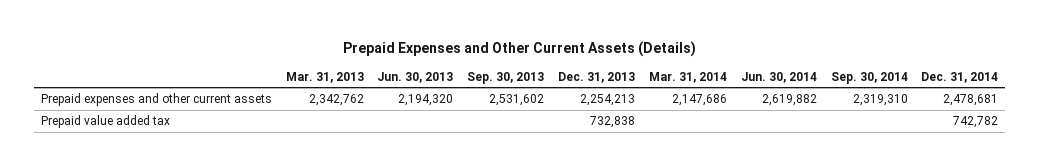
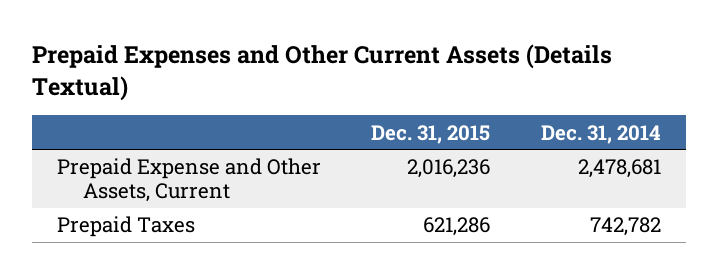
- Prepaid Expenses and Other Current Assets (Details)
+ Prepaid Expenses and Other Current Assets (Details Textual)
- | Mar. 31, 2013 | Jun. 30, 2013 | Sep. 30, 2013 | Dec. 31, 2013 | Mar. 31, 2014 | Jun. 30, 2014 | Sep. 30, 2014 | Dec. 31, 2014
+ | Dec. 31, 2015 | Dec. 31, 2014
- Prepaid expenses and other current assets | 2,342,762 | 2,194,320 | 2,531,602 | 2,254,213 | 2,147,686 | 2,619,882 | 2,319,310 | 2,478,681
- Prepaid value added tax | | | | 732,838 | | | | 742,782
+ Prepaid Expense and Other Assets, Current | 2,016,236 | 2,478,681
+ Prepaid Taxes | 621,286 | 742,782

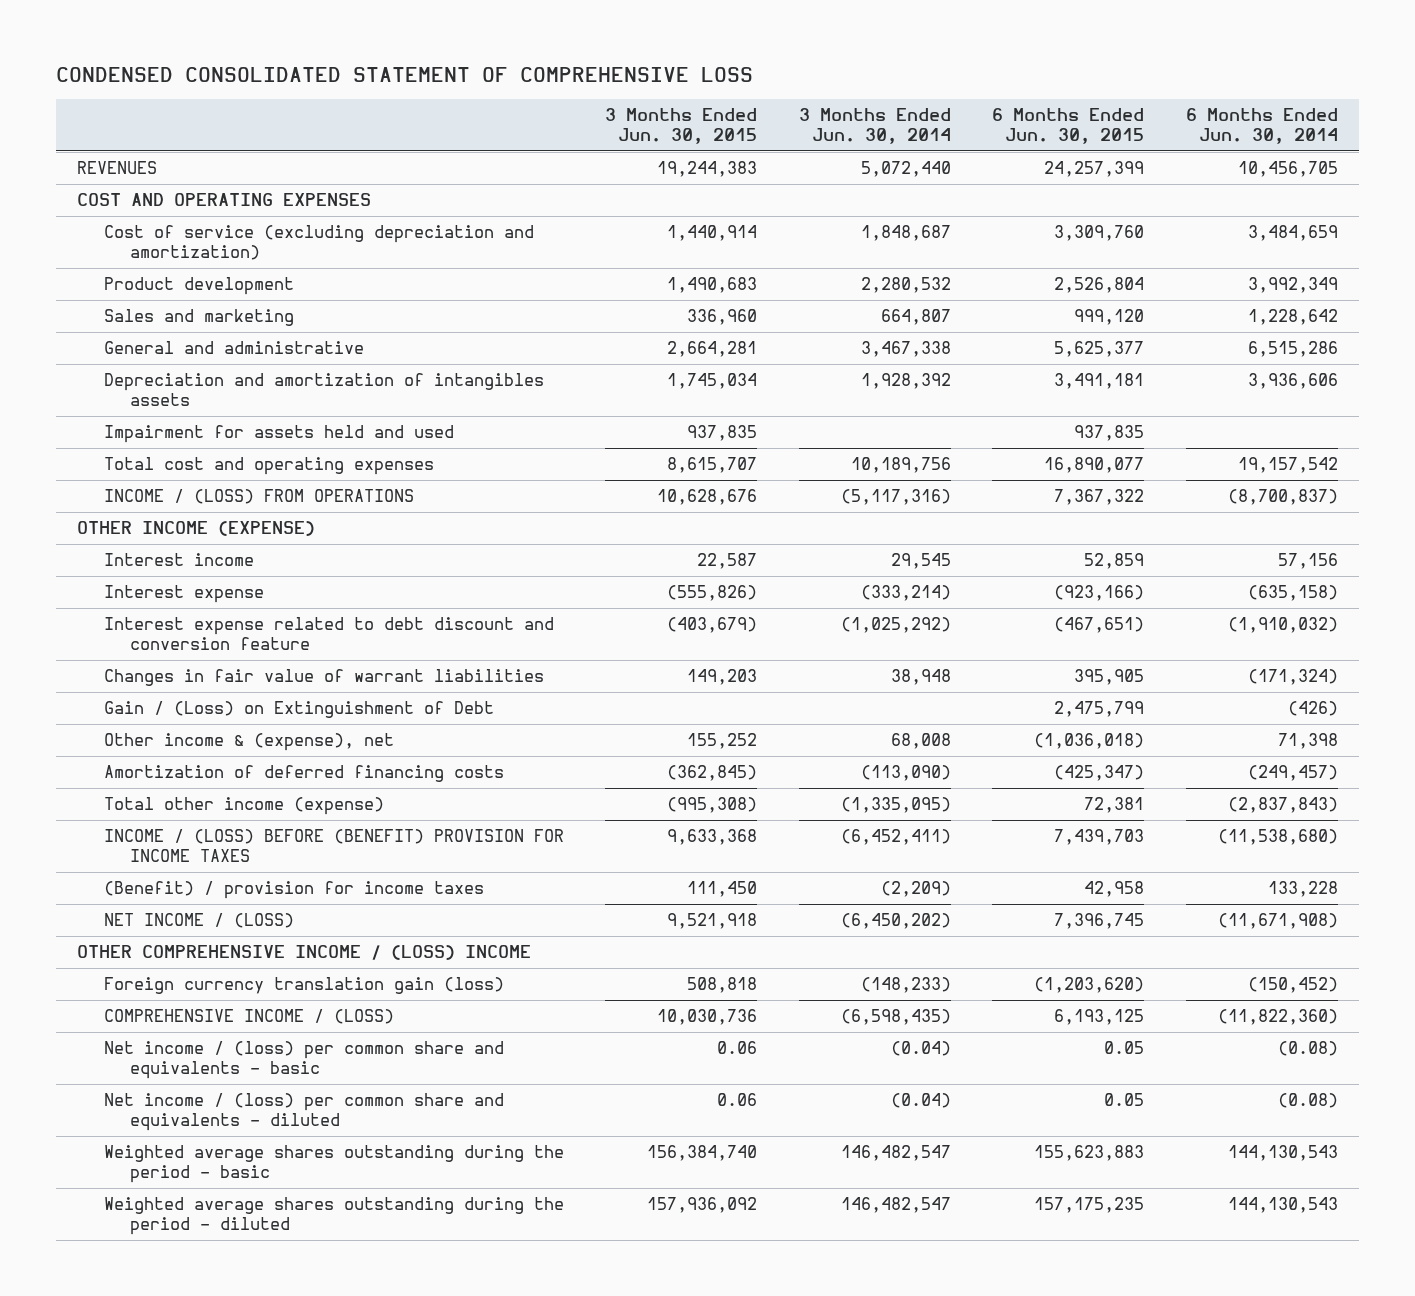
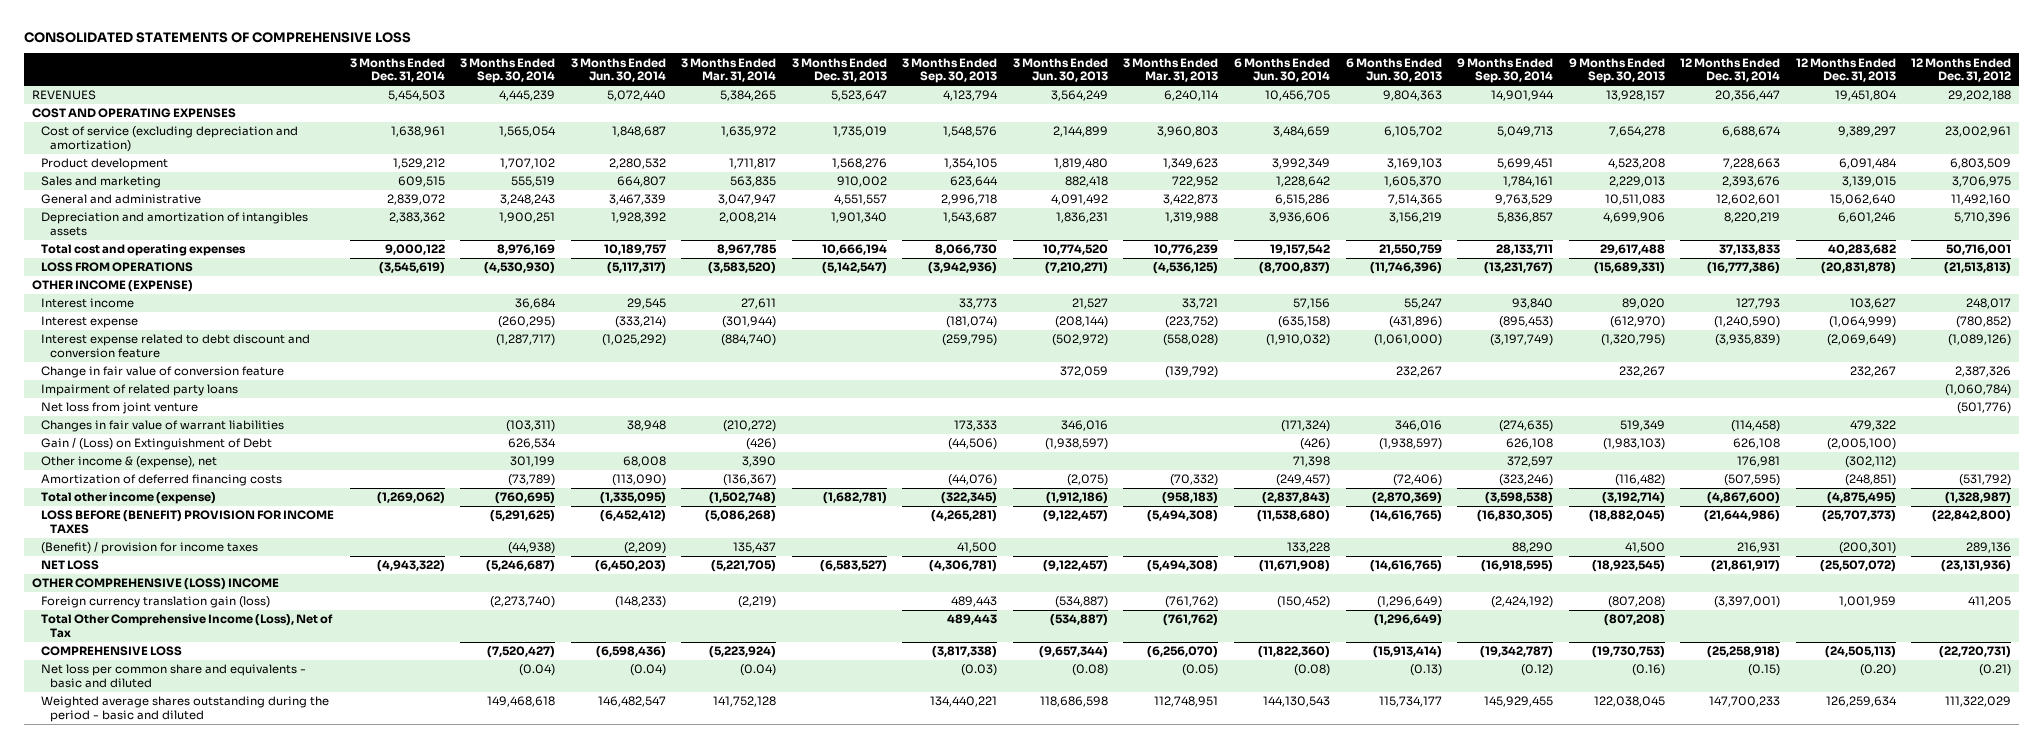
- CONDENSED CONSOLIDATED STATEMENT OF COMPREHENSIVE LOSS
+ CONSOLIDATED STATEMENTS OF COMPREHENSIVE LOSS
- | 3 Months Ended Jun. 30, 2015 | 3 Months Ended Jun. 30, 2014 | 6 Months Ended Jun. 30, 2015 | 6 Months Ended Jun. 30, 2014
+ | 3 Months Ended Dec. 31, 2014 | 3 Months Ended Sep. 30, 2014 | 3 Months Ended Jun. 30, 2014 | 3 Months Ended Mar. 31, 2014 | 3 Months Ended Dec. 31, 2013 | 3 Months Ended Sep. 30, 2013 | 3 Months Ended Jun. 30, 2013 | 3 Months Ended Mar. 31, 2013 | 6 Months Ended Jun. 30, 2014 | 6 Months Ended Jun. 30, 2013 | 9 Months Ended Sep. 30, 2014 | 9 Months Ended Sep. 30, 2013 | 12 Months Ended Dec. 31, 2014 | 12 Months Ended Dec. 31, 2013 | 12 Months Ended Dec. 31, 2012
- General and administrative | 2,664,281 | 3,467,338 | 5,625,377 | 6,515,286
+ General and administrative | 2,839,072 | 3,248,243 | 3,467,339 | 3,047,947 | 4,551,557 | 2,996,718 | 4,091,492 | 3,422,873 | 6,515,286 | 7,514,365 | 9,763,529 | 10,511,083 | 12,602,601 | 15,062,640 | 11,492,160
- Impairment for assets held and used | 937,835 | | 937,835 |
- Total cost and operating expenses | 8,615,707 | 10,189,756 | 16,890,077 | 19,157,542
- INCOME / (LOSS) FROM OPERATIONS | 10,628,676 | (5,117,316) | 7,367,322 | (8,700,837)
+ Total cost and operating expenses | 9,000,122 | 8,976,169 | 10,189,757 | 8,967,785 | 10,666,194 | 8,066,730 | 10,774,520 | 10,776,239 | 19,157,542 | 21,550,759 | 28,133,711 | 29,617,488 | 37,133,833 | 40,283,682 | 50,716,001
+ LOSS FROM OPERATIONS | (3,545,619) | (4,530,930) | (5,117,317) | (3,583,520) | (5,142,547) | (3,942,936) | (7,210,271) | (4,536,125) | (8,700,837) | (11,746,396) | (13,231,767) | (15,689,331) | (16,777,386) | (20,831,878) | (21,513,813)
+ Change in fair value of conversion feature | | | | | | | 372,059 | (139,792) | | 232,267 | | 232,267 | | 232,267 | 2,387,326
+ Impairment of related party loans | | | | | | | | | | | | | | | (1,060,784)
+ Net loss from joint venture | | | | | | | | | | | | | | | (501,776)
- INCOME / (LOSS) BEFORE (BENEFIT) PROVISION FOR INCOME TAXES | 9,633,368 | (6,452,411) | 7,439,703 | (11,538,680)
+ LOSS BEFORE (BENEFIT) PROVISION FOR INCOME TAXES | | (5,291,625) | (6,452,412) | (5,086,268) | | (4,265,281) | (9,122,457) | (5,494,308) | (11,538,680) | (14,616,765) | (16,830,305) | (18,882,045) | (21,644,986) | (25,707,373) | (22,842,800)
- NET INCOME / (LOSS) | 9,521,918 | (6,450,202) | 7,396,745 | (11,671,908)
- OTHER COMPREHENSIVE INCOME / (LOSS) INCOME
+ NET LOSS | (4,943,322) | (5,246,687) | (6,450,203) | (5,221,705) | (6,583,527) | (4,306,781) | (9,122,457) | (5,494,308) | (11,671,908) | (14,616,765) | (16,918,595) | (18,923,545) | (21,861,917) | (25,507,072) | (23,131,936)
+ OTHER COMPREHENSIVE (LOSS) INCOME
- COMPREHENSIVE INCOME / (LOSS) | 10,030,736 | (6,598,435) | 6,193,125 | (11,822,360)
- Net income / (loss) per common share and equivalents - basic | 0.06 | (0.04) | 0.05 | (0.08)
- Net income / (loss) per common share and equivalents - diluted | 0.06 | (0.04) | 0.05 | (0.08)
- Weighted average shares outstanding during the period - basic | 156,384,740 | 146,482,547 | 155,623,883 | 144,130,543
- Weighted average shares outstanding during the period - diluted | 157,936,092 | 146,482,547 | 157,175,235 | 144,130,543
+ Total Other Comprehensive Income (Loss), Net of Tax | | | | | | 489,443 | (534,887) | (761,762) | | (1,296,649) | | (807,208) | | |
+ COMPREHENSIVE LOSS | | (7,520,427) | (6,598,436) | (5,223,924) | | (3,817,338) | (9,657,344) | (6,256,070) | (11,822,360) | (15,913,414) | (19,342,787) | (19,730,753) | (25,258,918) | (24,505,113) | (22,720,731)
+ Net loss per common share and equivalents - basic and diluted | | (0.04) | (0.04) | (0.04) | | (0.03) | (0.08) | (0.05) | (0.08) | (0.13) | (0.12) | (0.16) | (0.15) | (0.20) | (0.21)
+ Weighted average shares outstanding during the period - basic and diluted | | 149,468,618 | 146,482,547 | 141,752,128 | | 134,440,221 | 118,686,598 | 112,748,951 | 144,130,543 | 115,734,177 | 145,929,455 | 122,038,045 | 147,700,233 | 126,259,634 | 111,322,029

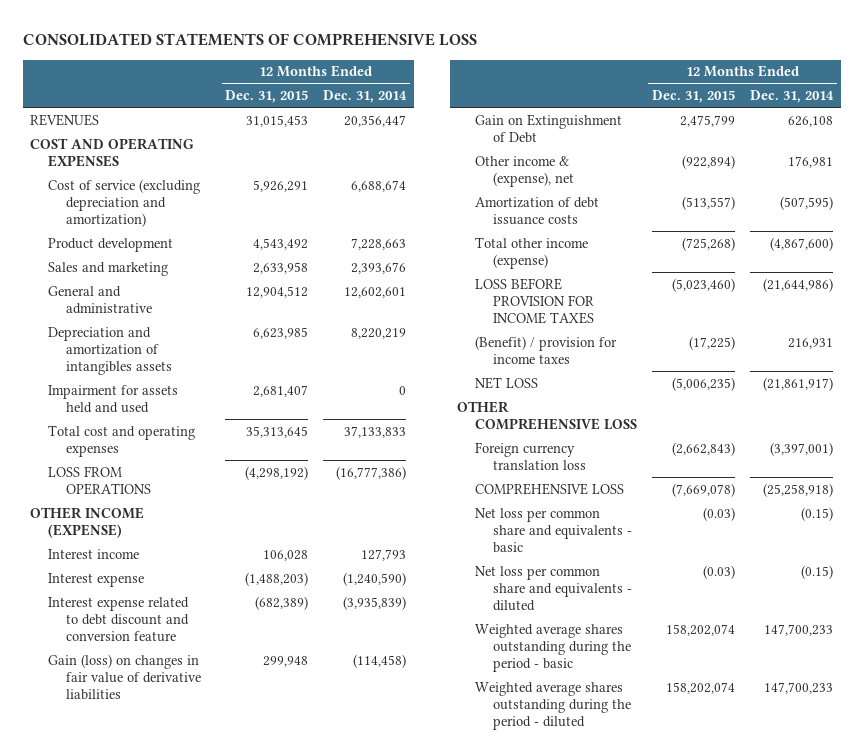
- | 3 Months Ended Dec. 31, 2014 | 3 Months Ended Sep. 30, 2014 | 3 Months Ended Jun. 30, 2014 | 3 Months Ended Mar. 31, 2014 | 3 Months Ended Dec. 31, 2013 | 3 Months Ended Sep. 30, 2013 | 3 Months Ended Jun. 30, 2013 | 3 Months Ended Mar. 31, 2013 | 6 Months Ended Jun. 30, 2014 | 6 Months Ended Jun. 30, 2013 | 9 Months Ended Sep. 30, 2014 | 9 Months Ended Sep. 30, 2013 | 12 Months Ended Dec. 31, 2014 | 12 Months Ended Dec. 31, 2013 | 12 Months Ended Dec. 31, 2012
+ | 12 Months Ended Dec. 31, 2015 | 12 Months Ended Dec. 31, 2014
+ Impairment for assets held and used | 2,681,407 | 0
- Change in fair value of conversion feature | | | | | | | 372,059 | (139,792) | | 232,267 | | 232,267 | | 232,267 | 2,387,326
- Impairment of related party loans | | | | | | | | | | | | | | | (1,060,784)
- Net loss from joint venture | | | | | | | | | | | | | | | (501,776)
- Changes in fair value of warrant liabilities | | (103,311) | 38,948 | (210,272) | | 173,333 | 346,016 | | (171,324) | 346,016 | (274,635) | 519,349 | (114,458) | 479,322 |
- Gain / (Loss) on Extinguishment of Debt | | 626,534 | | (426) | | (44,506) | (1,938,597) | | (426) | (1,938,597) | 626,108 | (1,983,103) | 626,108 | (2,005,100) |
+ Gain (loss) on changes in fair value of derivative liabilities | 299,948 | (114,458)
+ Gain on Extinguishment of Debt | 2,475,799 | 626,108
- Amortization of deferred financing costs | | (73,789) | (113,090) | (136,367) | | (44,076) | (2,075) | (70,332) | (249,457) | (72,406) | (323,246) | (116,482) | (507,595) | (248,851) | (531,792)
+ Amortization of debt issuance costs | (513,557) | (507,595)
- LOSS BEFORE (BENEFIT) PROVISION FOR INCOME TAXES | | (5,291,625) | (6,452,412) | (5,086,268) | | (4,265,281) | (9,122,457) | (5,494,308) | (11,538,680) | (14,616,765) | (16,830,305) | (18,882,045) | (21,644,986) | (25,707,373) | (22,842,800)
+ LOSS BEFORE PROVISION FOR INCOME TAXES | (5,023,460) | (21,644,986)
- OTHER COMPREHENSIVE (LOSS) INCOME
- Foreign currency translation gain (loss) | | (2,273,740) | (148,233) | (2,219) | | 489,443 | (534,887) | (761,762) | (150,452) | (1,296,649) | (2,424,192) | (807,208) | (3,397,001) | 1,001,959 | 411,205
- Total Other Comprehensive Income (Loss), Net of Tax | | | | | | 489,443 | (534,887) | (761,762) | | (1,296,649) | | (807,208) | | |
+ OTHER COMPREHENSIVE LOSS
+ Foreign currency translation loss | (2,662,843) | (3,397,001)
- Net loss per common share and equivalents - basic and diluted | | (0.04) | (0.04) | (0.04) | | (0.03) | (0.08) | (0.05) | (0.08) | (0.13) | (0.12) | (0.16) | (0.15) | (0.20) | (0.21)
- Weighted average shares outstanding during the period - basic and diluted | | 149,468,618 | 146,482,547 | 141,752,128 | | 134,440,221 | 118,686,598 | 112,748,951 | 144,130,543 | 115,734,177 | 145,929,455 | 122,038,045 | 147,700,233 | 126,259,634 | 111,322,029
+ Net loss per common share and equivalents - basic | (0.03) | (0.15)
+ Net loss per common share and equivalents - diluted | (0.03) | (0.15)
+ Weighted average shares outstanding during the period - basic | 158,202,074 | 147,700,233
+ Weighted average shares outstanding during the period - diluted | 158,202,074 | 147,700,233

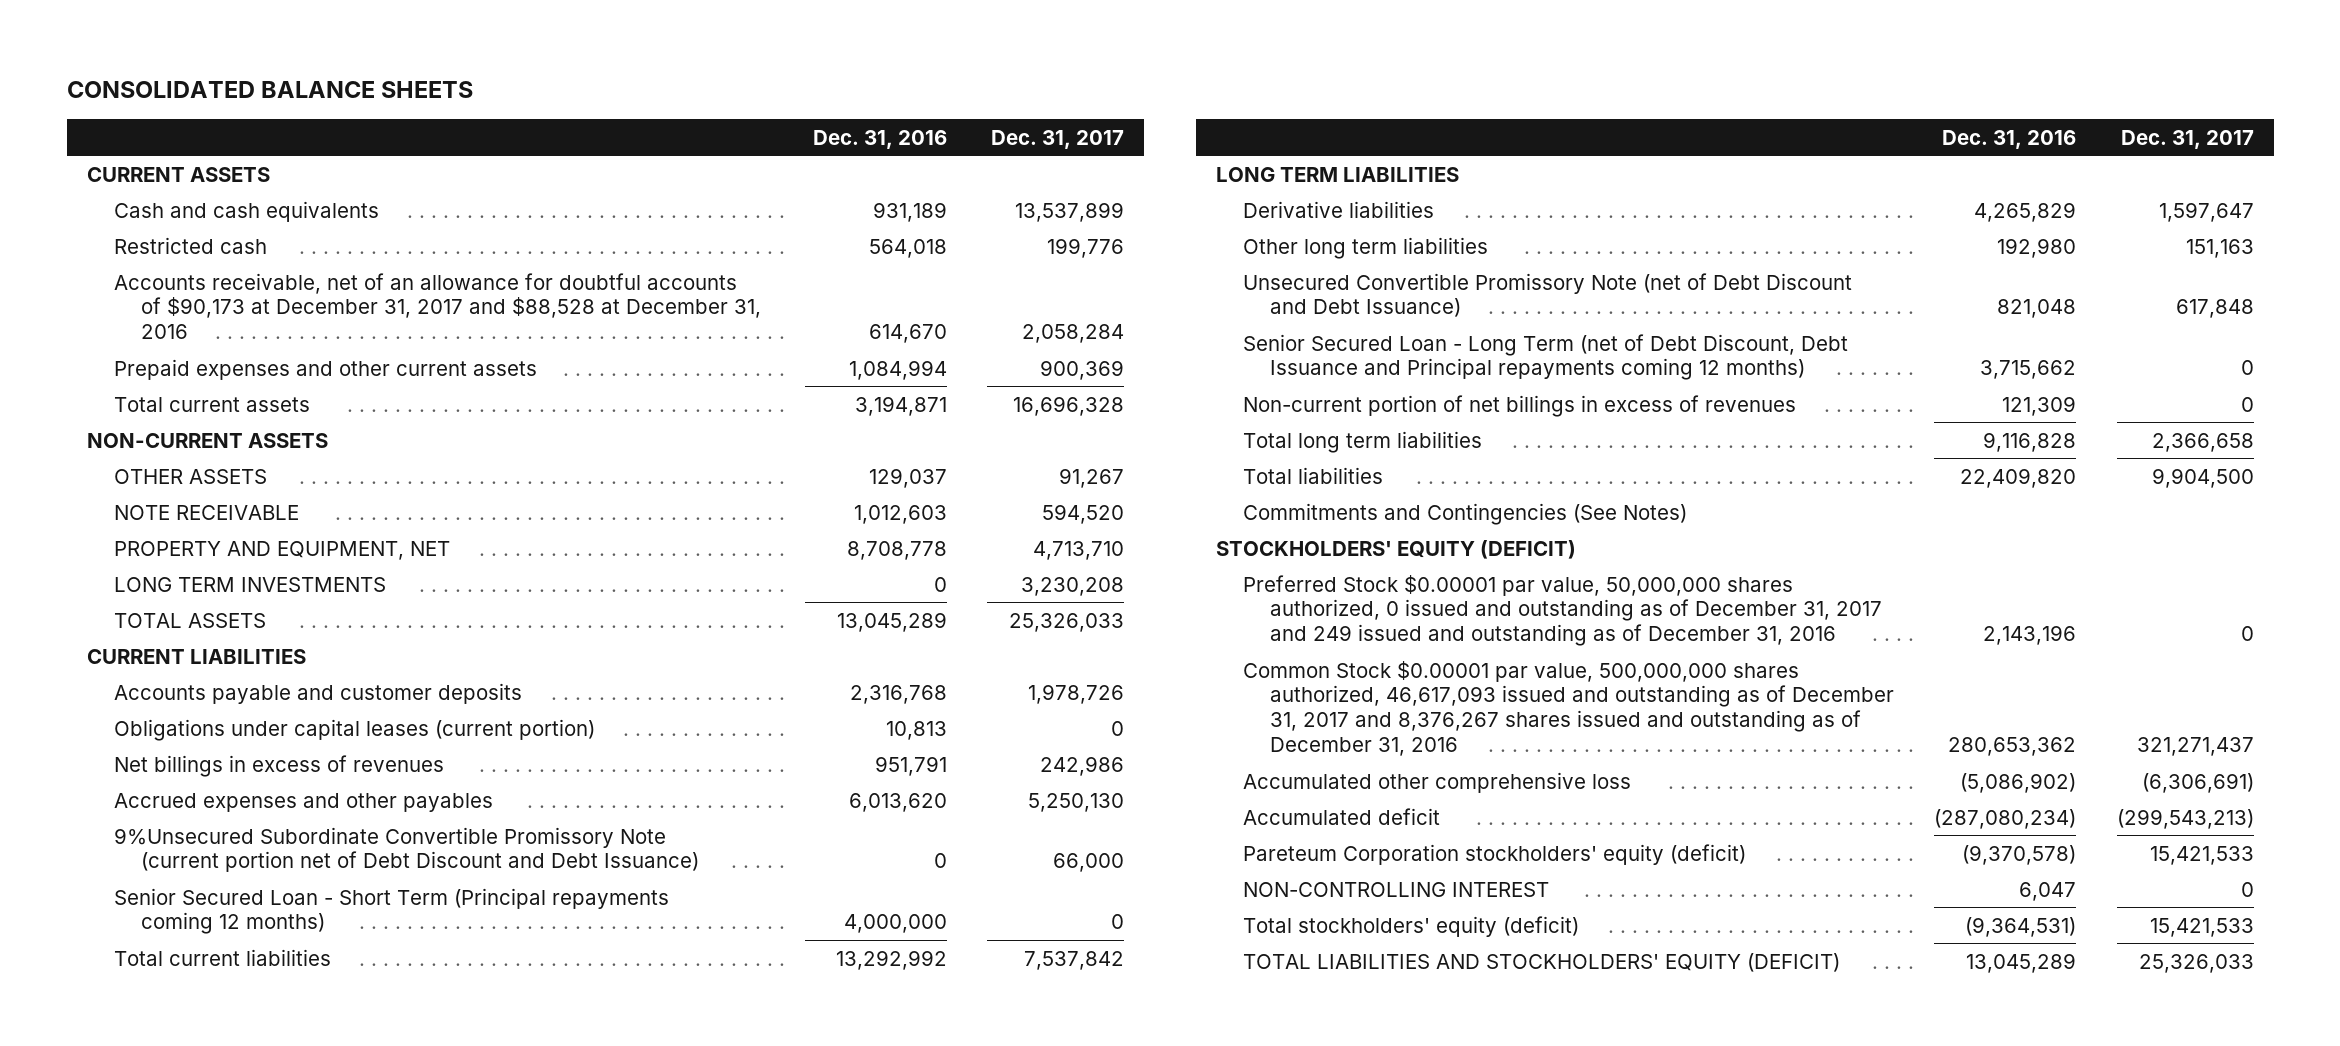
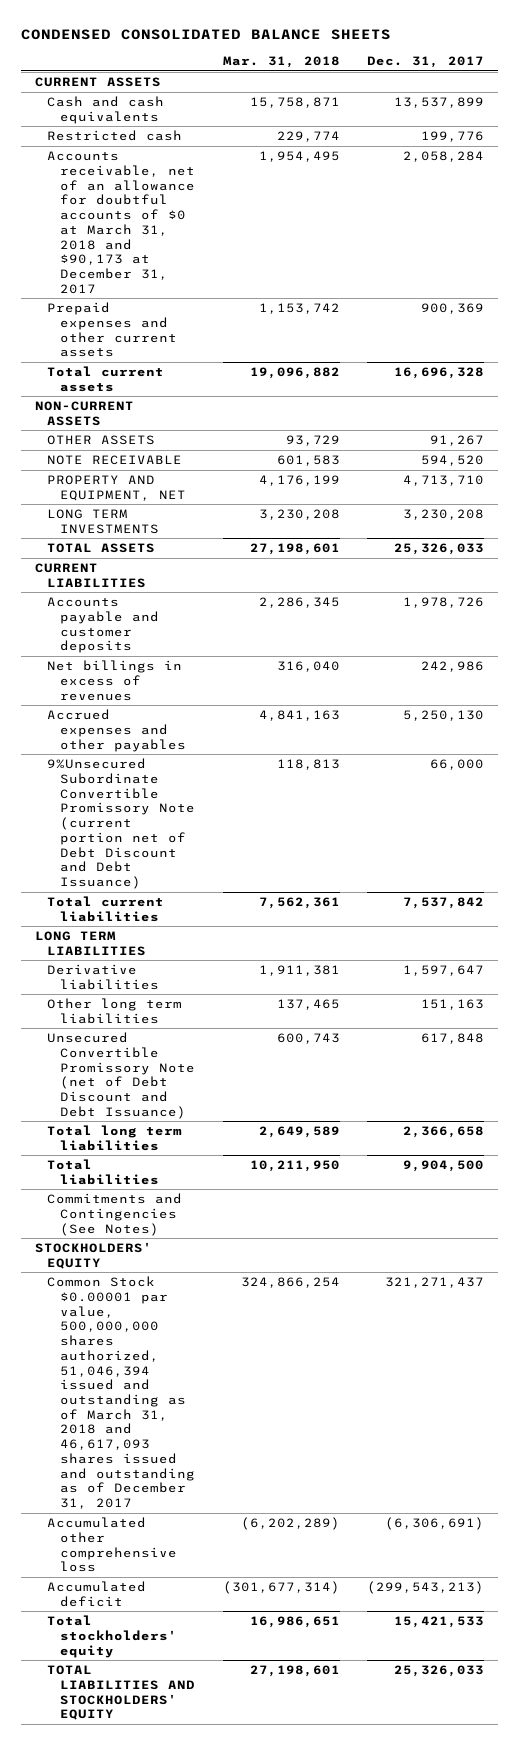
- CONSOLIDATED BALANCE SHEETS
+ CONDENSED CONSOLIDATED BALANCE SHEETS
- | Dec. 31, 2016 | Dec. 31, 2017
+ | Mar. 31, 2018 | Dec. 31, 2017
- Accounts receivable, net of an allowance for doubtful accounts of $90,173 at December 31, 2017 and $88,528 at December 31, 2016 | 614,670 | 2,058,284
+ Accounts receivable, net of an allowance for doubtful accounts of $0 at March 31, 2018 and $90,173 at December 31, 2017 | 1,954,495 | 2,058,284
- Obligations under capital leases (current portion) | 10,813 | 0
- Senior Secured Loan - Short Term (Principal repayments coming 12 months) | 4,000,000 | 0
- Senior Secured Loan - Long Term (net of Debt Discount, Debt Issuance and Principal repayments coming 12 months) | 3,715,662 | 0
- Non-current portion of net billings in excess of revenues | 121,309 | 0
- STOCKHOLDERS' EQUITY (DEFICIT)
- Preferred Stock $0.00001 par value, 50,000,000 shares authorized, 0 issued and outstanding as of December 31, 2017 and 249 issued and outstanding as of December 31, 2016 | 2,143,196 | 0
- Common Stock $0.00001 par value, 500,000,000 shares authorized, 46,617,093 issued and outstanding as of December 31, 2017 and 8,376,267 shares issued and outstanding as of December 31, 2016 | 280,653,362 | 321,271,437
+ STOCKHOLDERS' EQUITY
+ Common Stock $0.00001 par value, 500,000,000 shares authorized, 51,046,394 issued and outstanding as of March 31, 2018 and 46,617,093 shares issued and outstanding as of December 31, 2017 | 324,866,254 | 321,271,437
- Pareteum Corporation stockholders' equity (deficit) | (9,370,578) | 15,421,533
- NON-CONTROLLING INTEREST | 6,047 | 0
- Total stockholders' equity (deficit) | (9,364,531) | 15,421,533
- TOTAL LIABILITIES AND STOCKHOLDERS' EQUITY (DEFICIT) | 13,045,289 | 25,326,033
+ Total stockholders' equity | 16,986,651 | 15,421,533
+ TOTAL LIABILITIES AND STOCKHOLDERS' EQUITY | 27,198,601 | 25,326,033

